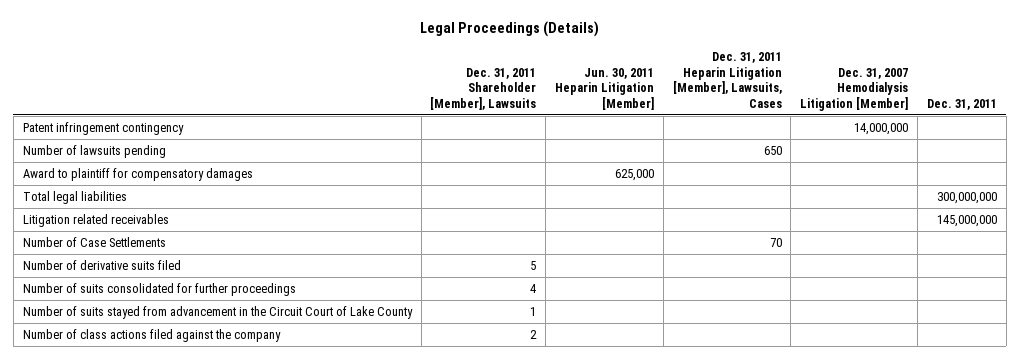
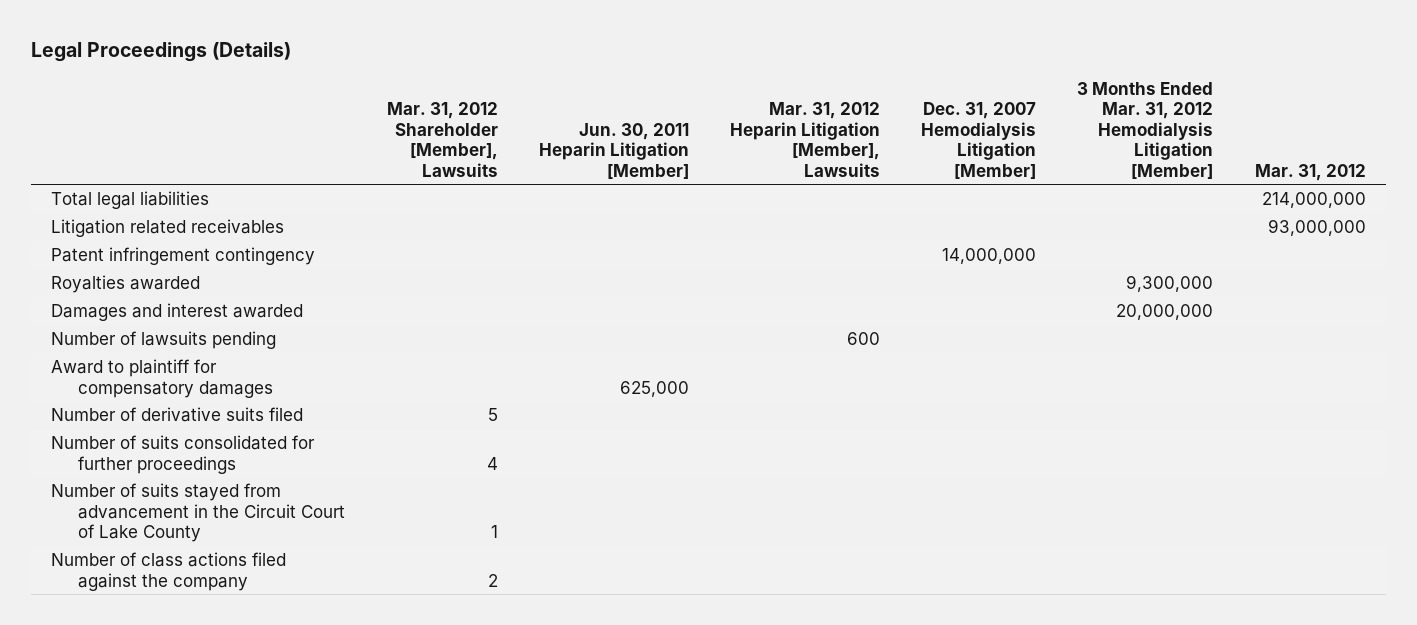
- | Dec. 31, 2011 Shareholder [Member], Lawsuits | Jun. 30, 2011 Heparin Litigation [Member] | Dec. 31, 2011 Heparin Litigation [Member], Lawsuits, Cases | Dec. 31, 2007 Hemodialysis Litigation [Member] | Dec. 31, 2011
+ | Mar. 31, 2012 Shareholder [Member], Lawsuits | Jun. 30, 2011 Heparin Litigation [Member] | Mar. 31, 2012 Heparin Litigation [Member], Lawsuits | Dec. 31, 2007 Hemodialysis Litigation [Member] | 3 Months Ended Mar. 31, 2012 Hemodialysis Litigation [Member] | Mar. 31, 2012
moved up: Total legal liabilities | | | | | | 214,000,000
moved up: Litigation related receivables | | | | | | 93,000,000
+ Royalties awarded | | | | | 9,300,000 |
+ Damages and interest awarded | | | | | 20,000,000 |
- Number of Case Settlements | | | 70 | |

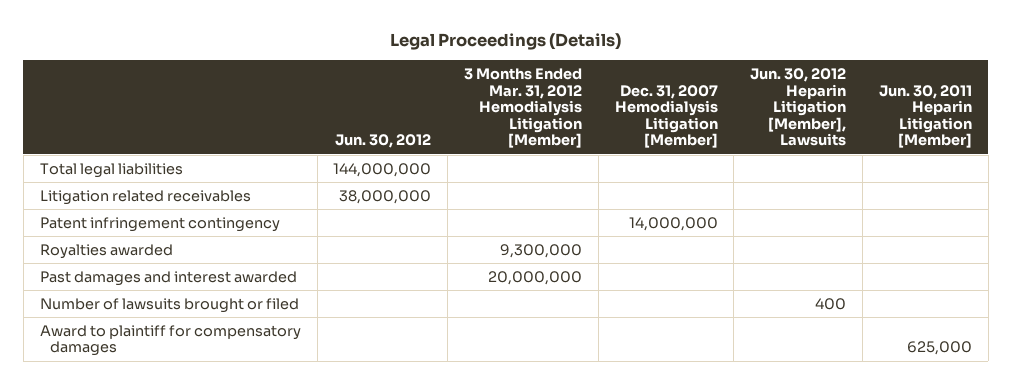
- | Mar. 31, 2012 Shareholder [Member], Lawsuits | Jun. 30, 2011 Heparin Litigation [Member] | Mar. 31, 2012 Heparin Litigation [Member], Lawsuits | Dec. 31, 2007 Hemodialysis Litigation [Member] | 3 Months Ended Mar. 31, 2012 Hemodialysis Litigation [Member] | Mar. 31, 2012
+ | Jun. 30, 2012 | 3 Months Ended Mar. 31, 2012 Hemodialysis Litigation [Member] | Dec. 31, 2007 Hemodialysis Litigation [Member] | Jun. 30, 2012 Heparin Litigation [Member], Lawsuits | Jun. 30, 2011 Heparin Litigation [Member]
- Damages and interest awarded | | | | | 20,000,000 |
- Number of lawsuits pending | | | 600 | | |
+ Past damages and interest awarded | | 20,000,000 | | |
+ Number of lawsuits brought or filed | | | | 400 |
- Number of derivative suits filed | 5 | | | | |
- Number of suits consolidated for further proceedings | 4 | | | | |
- Number of suits stayed from advancement in the Circuit Court of Lake County | 1 | | | | |
- Number of class actions filed against the company | 2 | | | | |

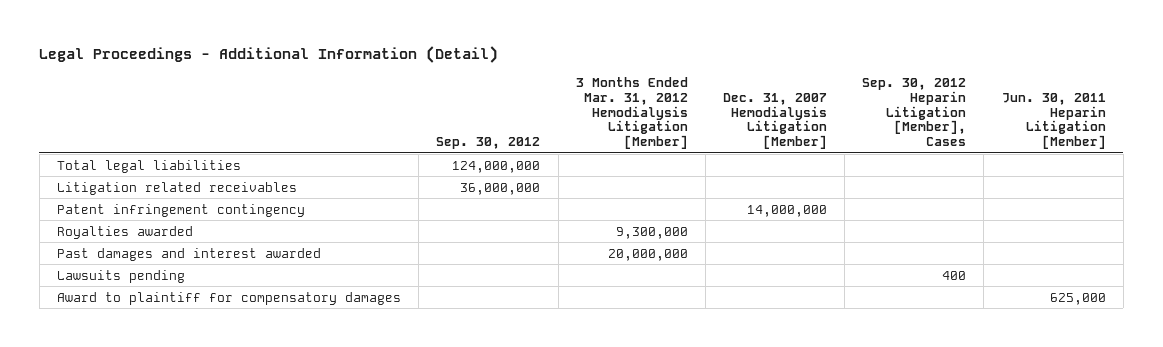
- Legal Proceedings (Details)
+ Legal Proceedings - Additional Information (Detail)
- | Jun. 30, 2012 | 3 Months Ended Mar. 31, 2012 Hemodialysis Litigation [Member] | Dec. 31, 2007 Hemodialysis Litigation [Member] | Jun. 30, 2012 Heparin Litigation [Member], Lawsuits | Jun. 30, 2011 Heparin Litigation [Member]
+ | Sep. 30, 2012 | 3 Months Ended Mar. 31, 2012 Hemodialysis Litigation [Member] | Dec. 31, 2007 Hemodialysis Litigation [Member] | Sep. 30, 2012 Heparin Litigation [Member], Cases | Jun. 30, 2011 Heparin Litigation [Member]
- Number of lawsuits brought or filed | | | | 400 |
+ Lawsuits pending | | | | 400 |

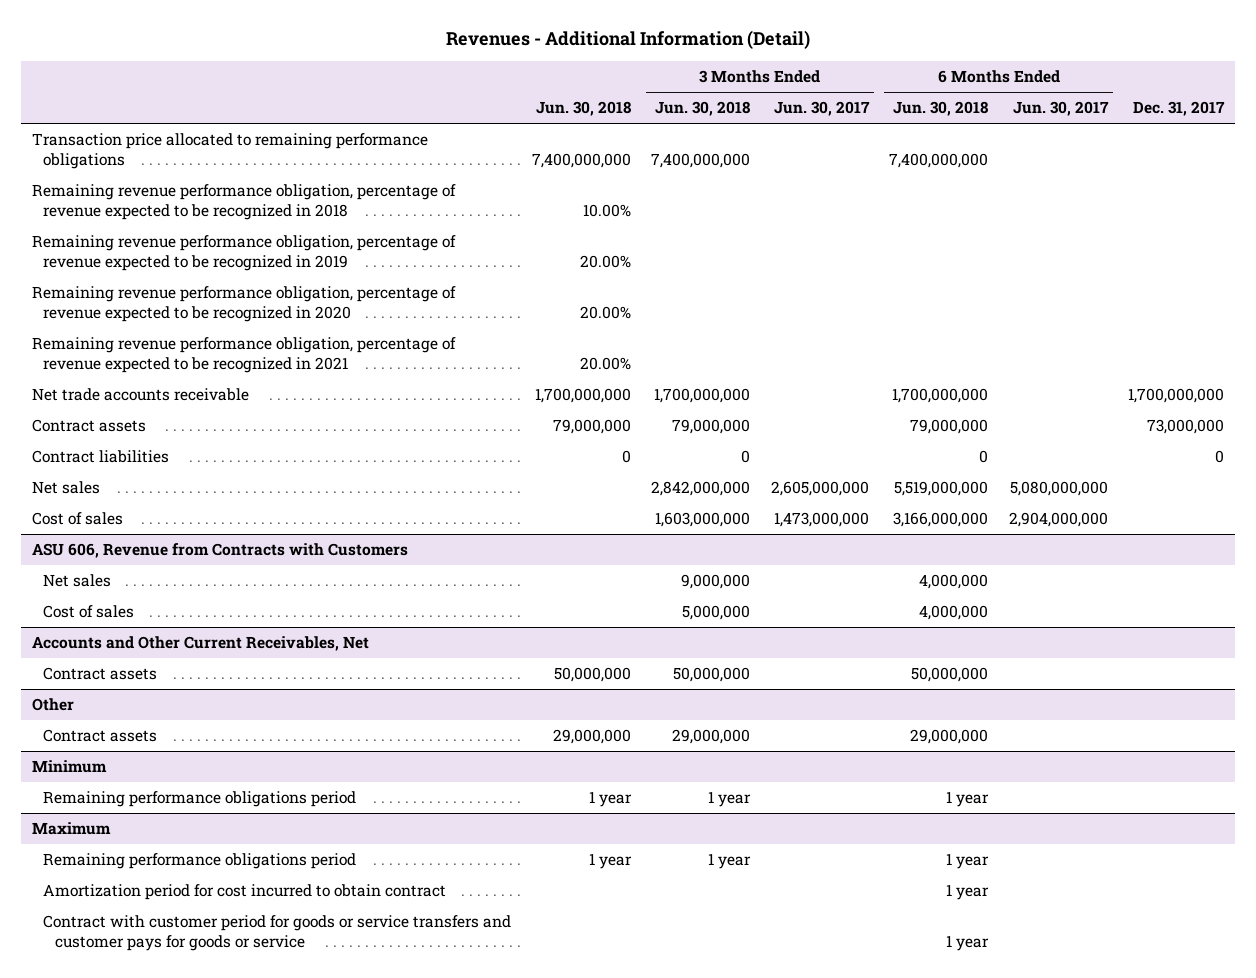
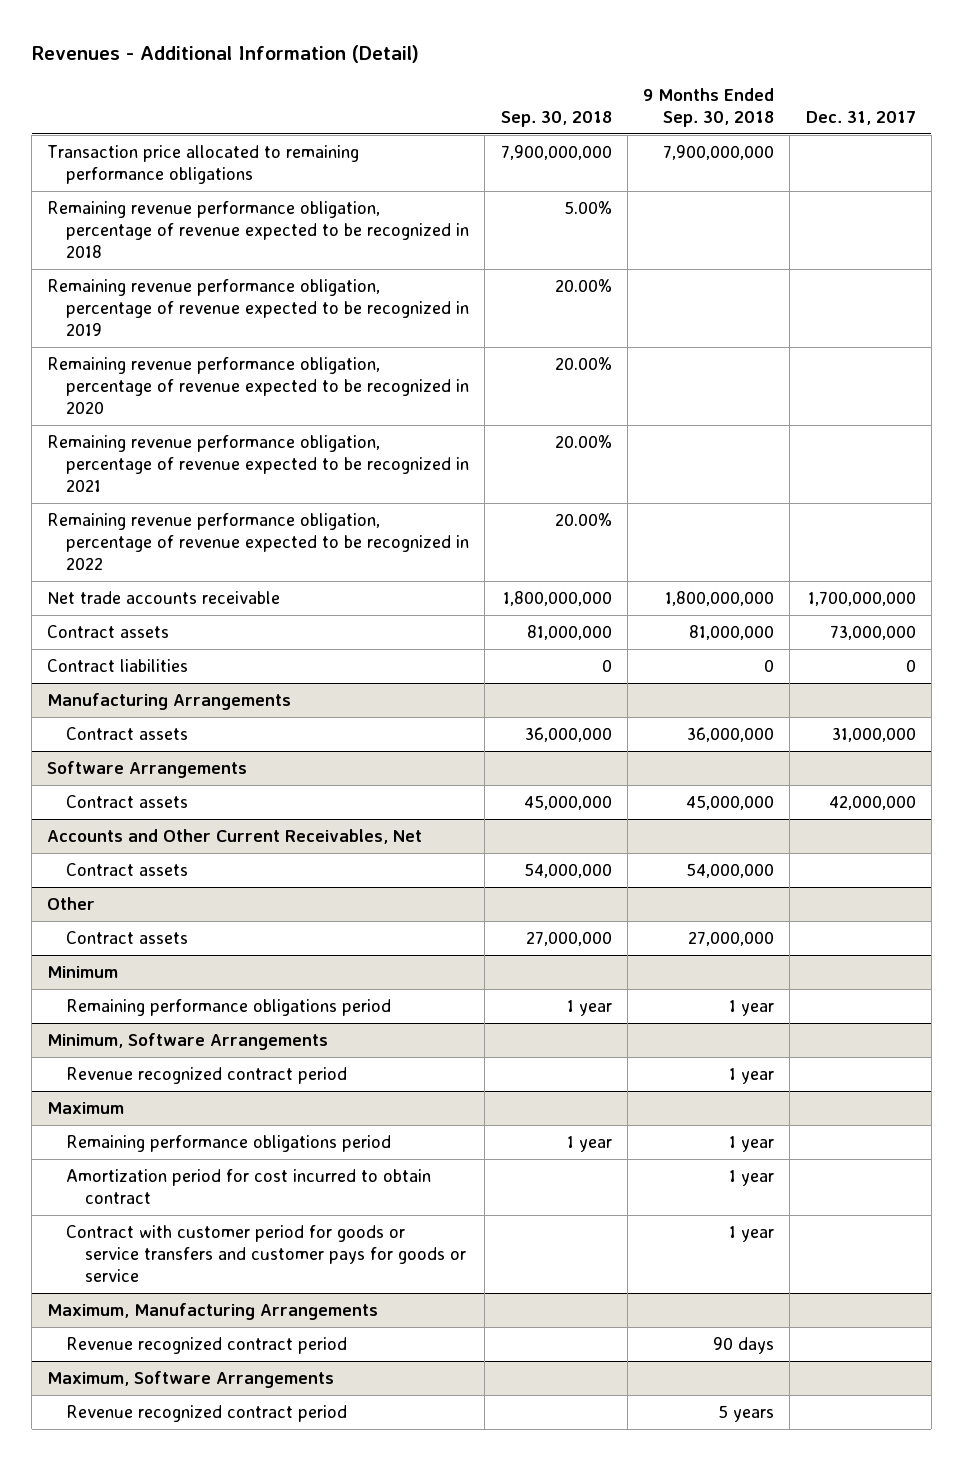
- | Jun. 30, 2018 | 3 Months Ended Jun. 30, 2018 | 3 Months Ended Jun. 30, 2017 | 6 Months Ended Jun. 30, 2018 | 6 Months Ended Jun. 30, 2017 | Dec. 31, 2017
+ | Sep. 30, 2018 | 9 Months Ended Sep. 30, 2018 | Dec. 31, 2017
+ Remaining revenue performance obligation, percentage of revenue expected to be recognized in 2022 | 20.00% | |
- Net sales | | 2,842,000,000 | 2,605,000,000 | 5,519,000,000 | 5,080,000,000 |
- Cost of sales | | 1,603,000,000 | 1,473,000,000 | 3,166,000,000 | 2,904,000,000 |
- ASU 606, Revenue from Contracts with Customers
- Net sales | | 9,000,000 | | 4,000,000 | |
- Cost of sales | | 5,000,000 | | 4,000,000 | |
+ Manufacturing Arrangements
+ Contract assets | 36,000,000 | 36,000,000 | 31,000,000
+ Software Arrangements
+ Contract assets | 45,000,000 | 45,000,000 | 42,000,000
+ Minimum, Software Arrangements
+ Revenue recognized contract period | | 1 year |
+ Maximum, Manufacturing Arrangements
+ Revenue recognized contract period | | 90 days |
+ Maximum, Software Arrangements
+ Revenue recognized contract period | | 5 years |

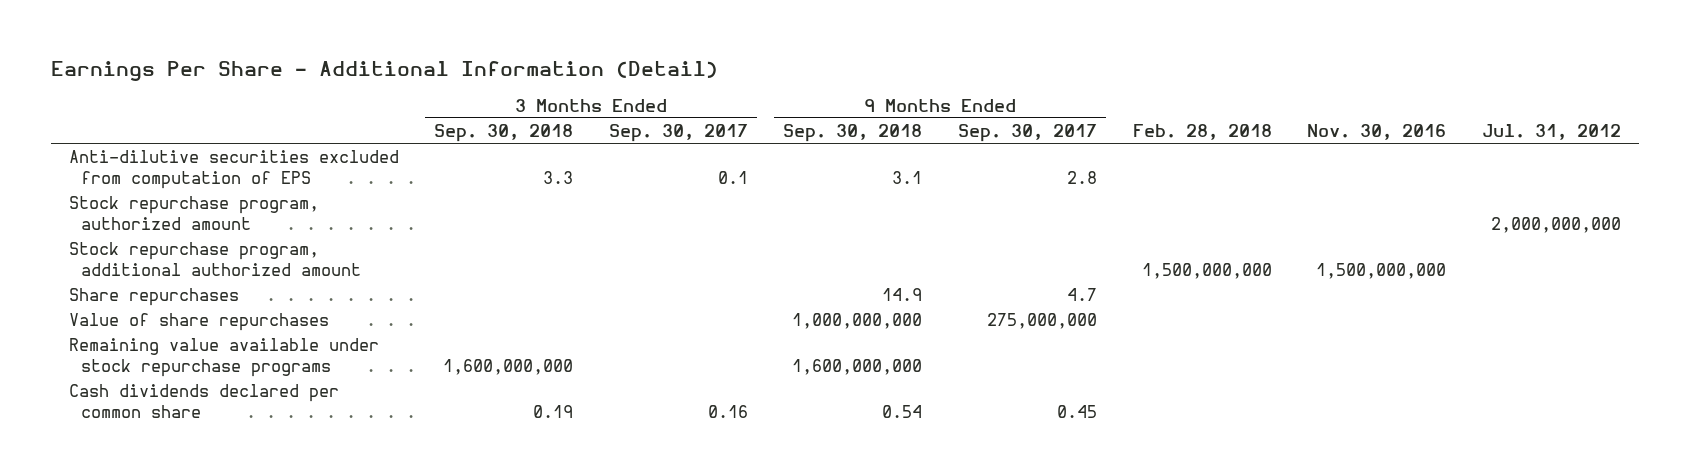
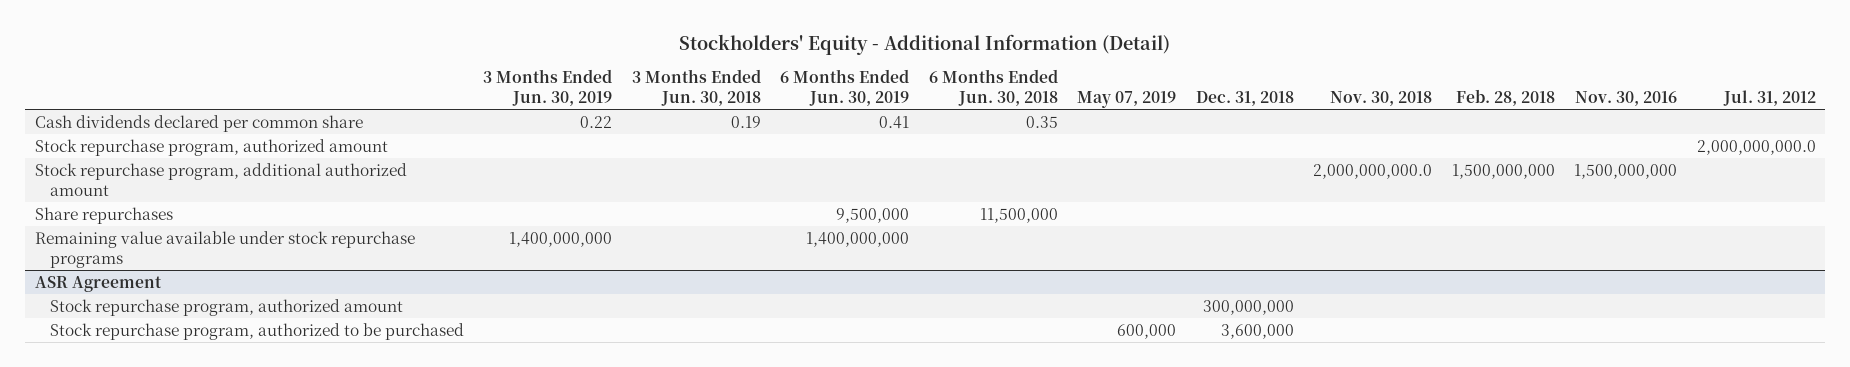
- Earnings Per Share - Additional Information (Detail)
+ Stockholders' Equity - Additional Information (Detail)
- | 3 Months Ended Sep. 30, 2018 | 3 Months Ended Sep. 30, 2017 | 9 Months Ended Sep. 30, 2018 | 9 Months Ended Sep. 30, 2017 | Feb. 28, 2018 | Nov. 30, 2016 | Jul. 31, 2012
+ | 3 Months Ended Jun. 30, 2019 | 3 Months Ended Jun. 30, 2018 | 6 Months Ended Jun. 30, 2019 | 6 Months Ended Jun. 30, 2018 | May 07, 2019 | Dec. 31, 2018 | Nov. 30, 2018 | Feb. 28, 2018 | Nov. 30, 2016 | Jul. 31, 2012
- Anti-dilutive securities excluded from computation of EPS | 3.3 | 0.1 | 3.1 | 2.8 | | |
- Stock repurchase program, authorized amount | | | | | | | 2,000,000,000
moved up: Cash dividends declared per common share | 0.22 | 0.19 | 0.41 | 0.35 | | | | | |
+ Stock repurchase program, authorized amount | | | | | | | | | | 2,000,000,000.0
- Value of share repurchases | | | 1,000,000,000 | 275,000,000 | | |
+ ASR Agreement
+ Stock repurchase program, authorized amount | | | | | | 300,000,000 | | | |
+ Stock repurchase program, authorized to be purchased | | | | | 600,000 | 3,600,000 | | | |

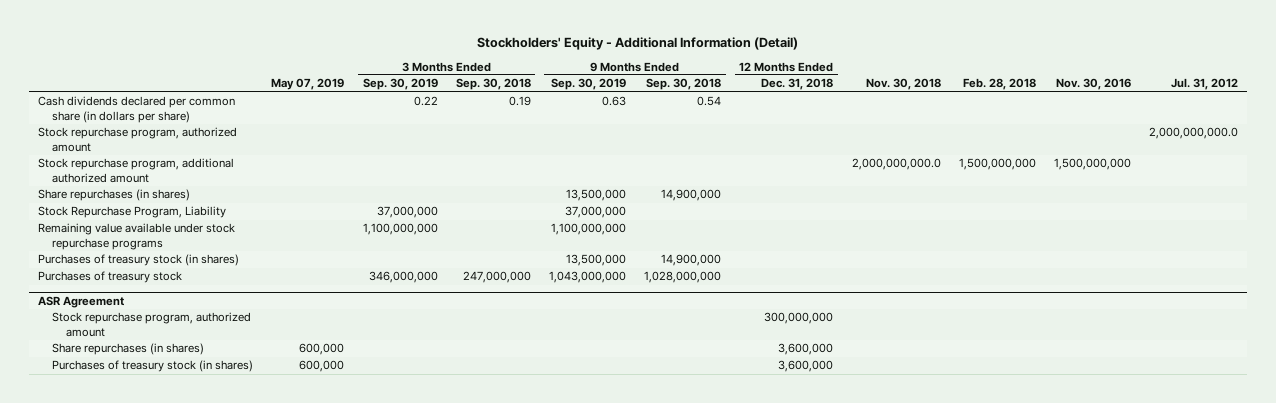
- | 3 Months Ended Jun. 30, 2019 | 3 Months Ended Jun. 30, 2018 | 6 Months Ended Jun. 30, 2019 | 6 Months Ended Jun. 30, 2018 | May 07, 2019 | Dec. 31, 2018 | Nov. 30, 2018 | Feb. 28, 2018 | Nov. 30, 2016 | Jul. 31, 2012
+ | May 07, 2019 | 3 Months Ended Sep. 30, 2019 | 3 Months Ended Sep. 30, 2018 | 9 Months Ended Sep. 30, 2019 | 9 Months Ended Sep. 30, 2018 | 12 Months Ended Dec. 31, 2018 | Nov. 30, 2018 | Feb. 28, 2018 | Nov. 30, 2016 | Jul. 31, 2012
- Cash dividends declared per common share | 0.22 | 0.19 | 0.41 | 0.35 | | | | | |
+ Cash dividends declared per common share (in dollars per share) | | 0.22 | 0.19 | 0.63 | 0.54 | | | | |
- Share repurchases | | | 9,500,000 | 11,500,000 | | | | | |
+ Share repurchases (in shares) | | | | 13,500,000 | 14,900,000 | | | | |
+ Stock Repurchase Program, Liability | | 37,000,000 | | 37,000,000 | | | | | |
+ Purchases of treasury stock (in shares) | | | | 13,500,000 | 14,900,000 | | | | |
+ Purchases of treasury stock | | 346,000,000 | 247,000,000 | 1,043,000,000 | 1,028,000,000 | | | | |
@ ASR Agreement
- Stock repurchase program, authorized to be purchased | | | | | 600,000 | 3,600,000 | | | |
+ Share repurchases (in shares) | 600,000 | | | | | 3,600,000 | | | |
+ Purchases of treasury stock (in shares) | 600,000 | | | | | 3,600,000 | | | |

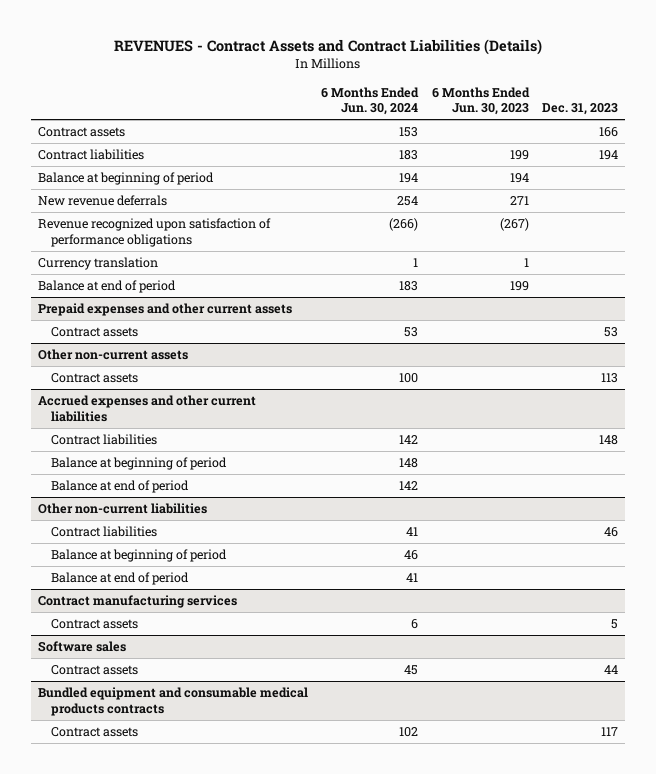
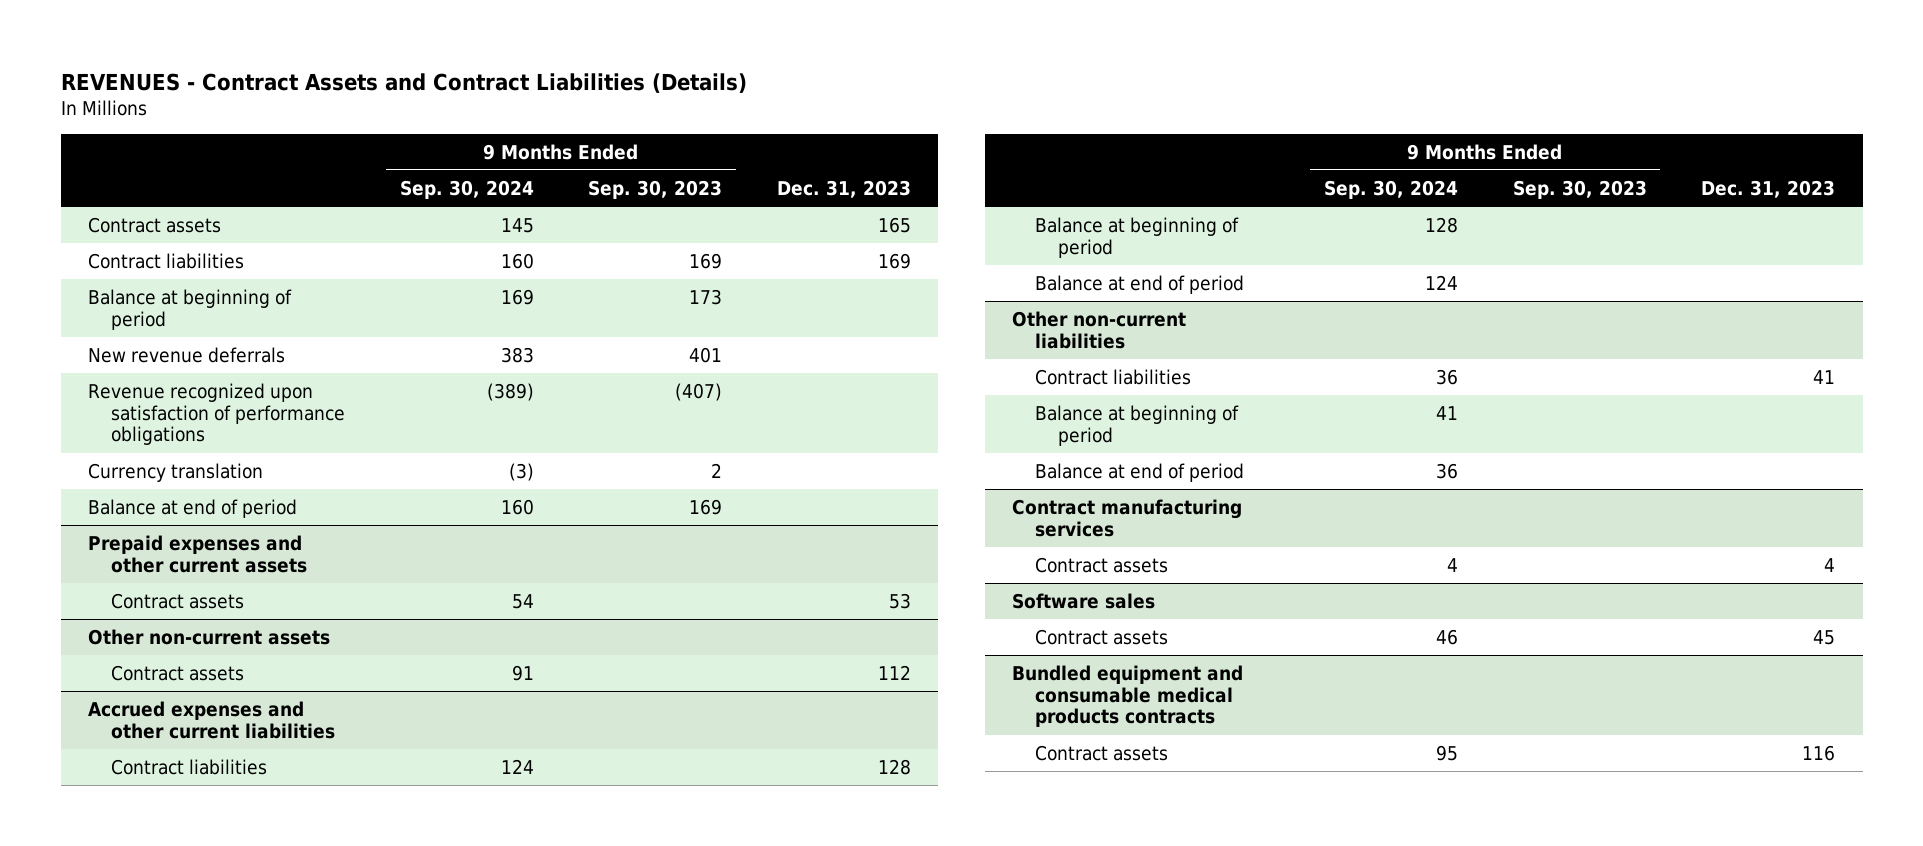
- | 6 Months Ended Jun. 30, 2024 | 6 Months Ended Jun. 30, 2023 | Dec. 31, 2023
+ | 9 Months Ended Sep. 30, 2024 | 9 Months Ended Sep. 30, 2023 | Dec. 31, 2023
- Contract assets | 153 | | 166
- Contract liabilities | 183 | 199 | 194
+ Contract assets | 145 | | 165
+ Contract liabilities | 160 | 169 | 169
@ Other non-current assets
- Contract assets | 100 | | 113
+ Contract assets | 91 | | 112
@ Accrued expenses and other current liabilities
- Contract liabilities | 142 | | 148
+ Contract liabilities | 124 | | 128
@ Other non-current liabilities
- Contract liabilities | 41 | | 46
+ Contract liabilities | 36 | | 41
@ Contract manufacturing services
- Contract assets | 6 | | 5
+ Contract assets | 4 | | 4
@ Software sales
- Contract assets | 45 | | 44
+ Contract assets | 46 | | 45
@ Bundled equipment and consumable medical products contracts
- Contract assets | 102 | | 117
+ Contract assets | 95 | | 116

